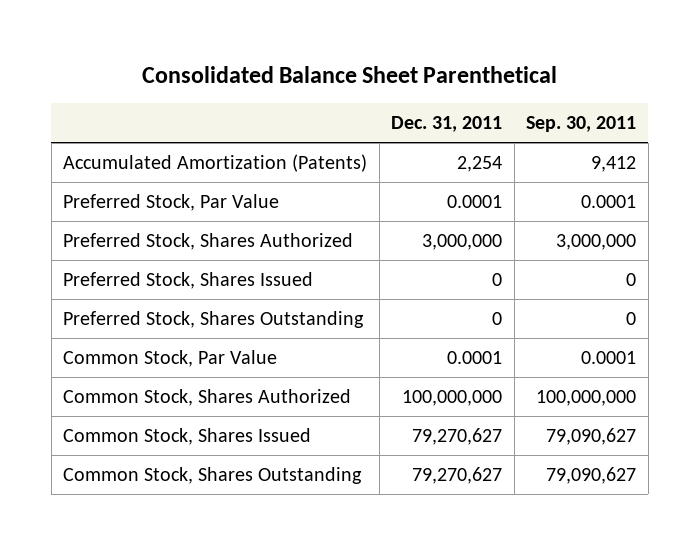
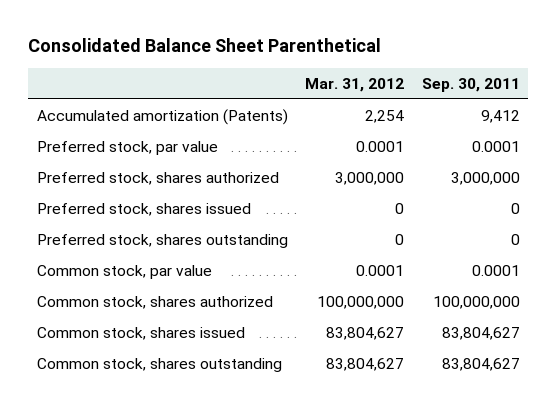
- | Dec. 31, 2011 | Sep. 30, 2011
+ | Mar. 31, 2012 | Sep. 30, 2011
- Accumulated Amortization (Patents) | 2,254 | 9,412
- Preferred Stock, Par Value | 0.0001 | 0.0001
- Preferred Stock, Shares Authorized | 3,000,000 | 3,000,000
- Preferred Stock, Shares Issued | 0 | 0
- Preferred Stock, Shares Outstanding | 0 | 0
- Common Stock, Par Value | 0.0001 | 0.0001
- Common Stock, Shares Authorized | 100,000,000 | 100,000,000
- Common Stock, Shares Issued | 79,270,627 | 79,090,627
- Common Stock, Shares Outstanding | 79,270,627 | 79,090,627
+ Accumulated amortization (Patents) | 2,254 | 9,412
+ Preferred stock, par value | 0.0001 | 0.0001
+ Preferred stock, shares authorized | 3,000,000 | 3,000,000
+ Preferred stock, shares issued | 0 | 0
+ Preferred stock, shares outstanding | 0 | 0
+ Common stock, par value | 0.0001 | 0.0001
+ Common stock, shares authorized | 100,000,000 | 100,000,000
+ Common stock, shares issued | 83,804,627 | 83,804,627
+ Common stock, shares outstanding | 83,804,627 | 83,804,627

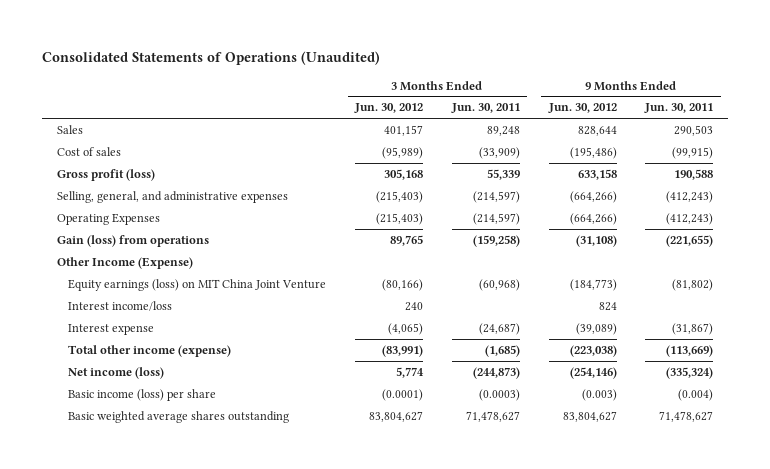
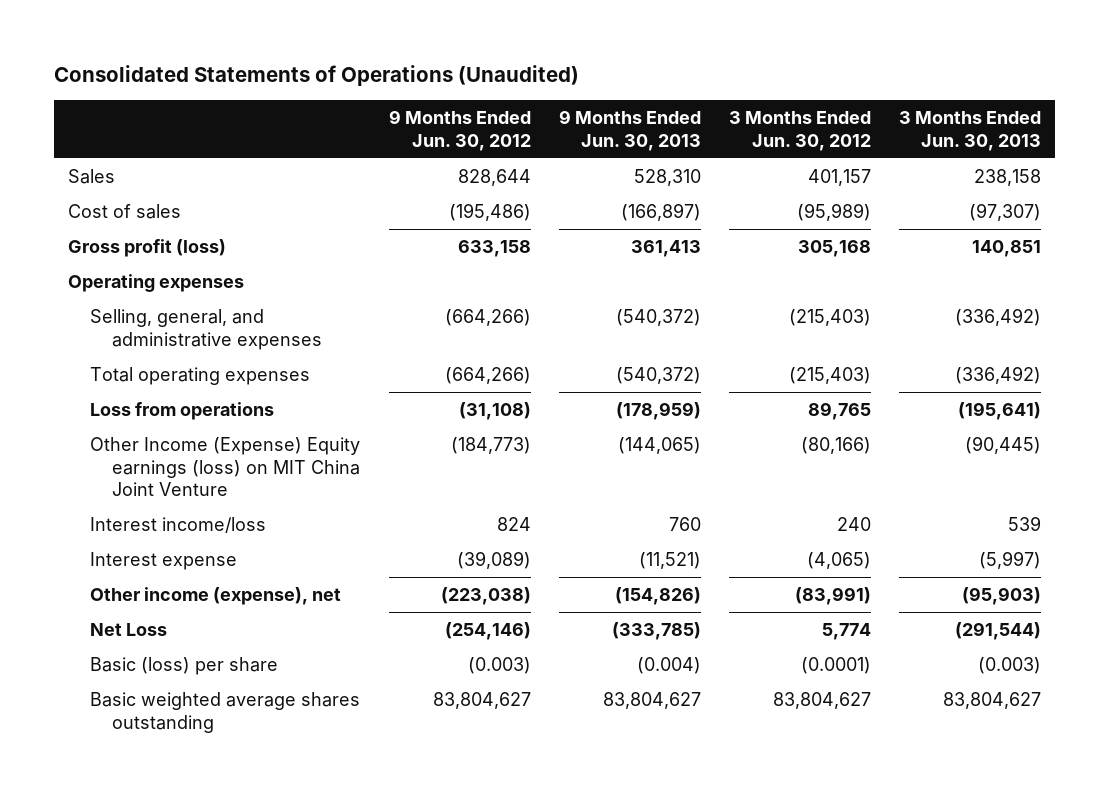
- | 3 Months Ended Jun. 30, 2012 | 3 Months Ended Jun. 30, 2011 | 9 Months Ended Jun. 30, 2012 | 9 Months Ended Jun. 30, 2011
+ | 9 Months Ended Jun. 30, 2012 | 9 Months Ended Jun. 30, 2013 | 3 Months Ended Jun. 30, 2012 | 3 Months Ended Jun. 30, 2013
+ Operating expenses
- Operating Expenses | (215,403) | (214,597) | (664,266) | (412,243)
- Gain (loss) from operations | 89,765 | (159,258) | (31,108) | (221,655)
- Other Income (Expense)
- Equity earnings (loss) on MIT China Joint Venture | (80,166) | (60,968) | (184,773) | (81,802)
+ Total operating expenses | (664,266) | (540,372) | (215,403) | (336,492)
+ Loss from operations | (31,108) | (178,959) | 89,765 | (195,641)
+ Other Income (Expense) Equity earnings (loss) on MIT China Joint Venture | (184,773) | (144,065) | (80,166) | (90,445)
- Total other income (expense) | (83,991) | (1,685) | (223,038) | (113,669)
- Net income (loss) | 5,774 | (244,873) | (254,146) | (335,324)
- Basic income (loss) per share | (0.0001) | (0.0003) | (0.003) | (0.004)
+ Other income (expense), net | (223,038) | (154,826) | (83,991) | (95,903)
+ Net Loss | (254,146) | (333,785) | 5,774 | (291,544)
+ Basic (loss) per share | (0.003) | (0.004) | (0.0001) | (0.003)

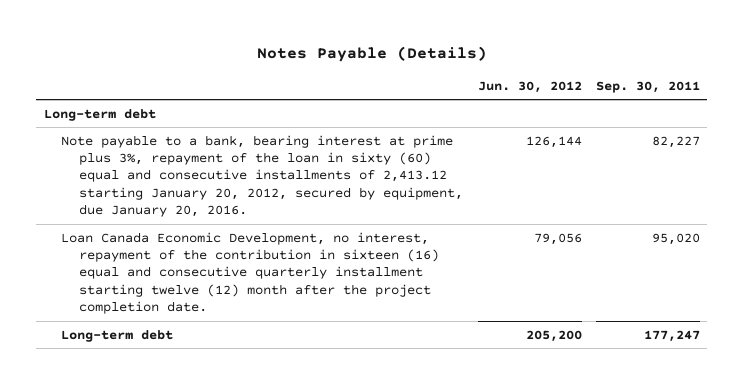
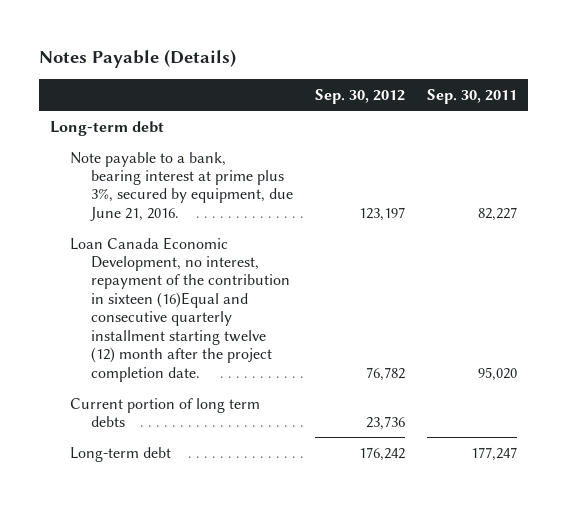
- | Jun. 30, 2012 | Sep. 30, 2011
+ | Sep. 30, 2012 | Sep. 30, 2011
- Note payable to a bank, bearing interest at prime plus 3%, repayment of the loan in sixty (60) equal and consecutive installments of 2,413.12 starting January 20, 2012, secured by equipment, due January 20, 2016. | 126,144 | 82,227
- Loan Canada Economic Development, no interest, repayment of the contribution in sixteen (16) equal and consecutive quarterly installment starting twelve (12) month after the project completion date. | 79,056 | 95,020
+ Note payable to a bank, bearing interest at prime plus 3%, secured by equipment, due June 21, 2016. | 123,197 | 82,227
+ Loan Canada Economic Development, no interest, repayment of the contribution in sixteen (16)Equal and consecutive quarterly installment starting twelve (12) month after the project completion date. | 76,782 | 95,020
+ Current portion of long term debts | 23,736 |

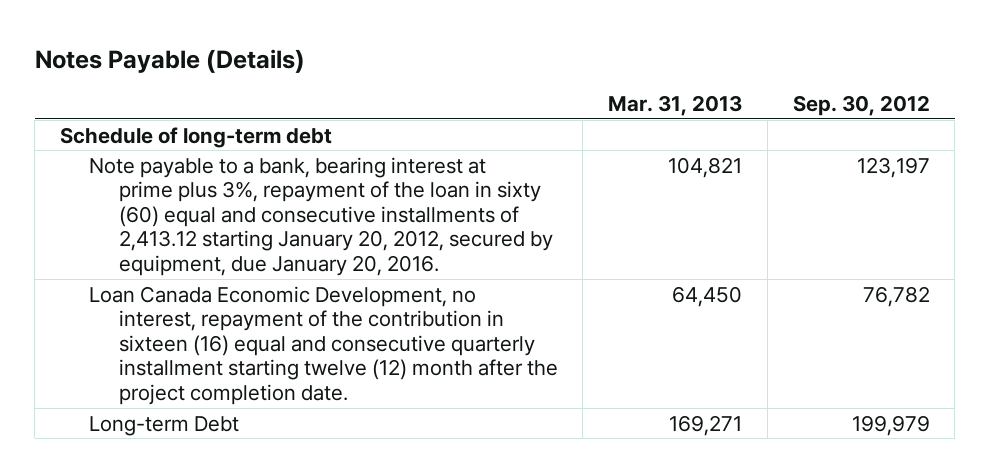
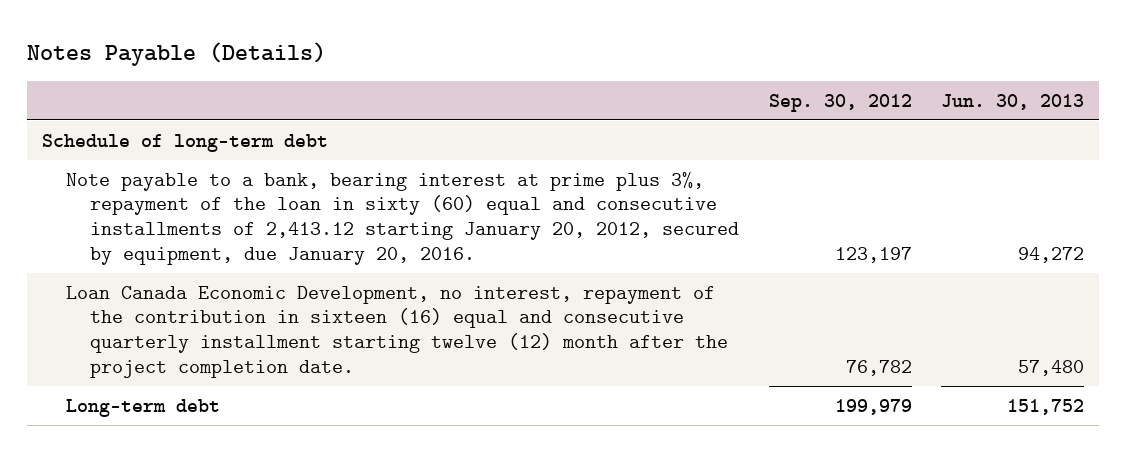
- | Mar. 31, 2013 | Sep. 30, 2012
+ | Sep. 30, 2012 | Jun. 30, 2013
- Long-term Debt | 169,271 | 199,979
+ Long-term debt | 199,979 | 151,752

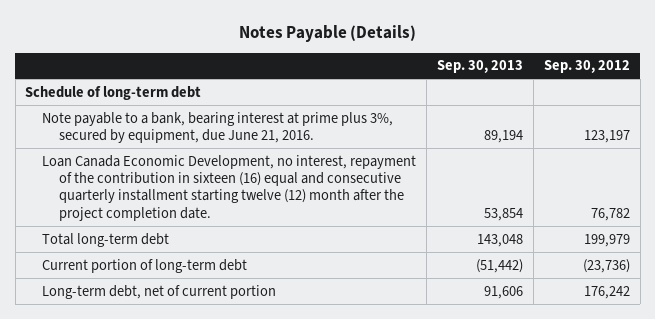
- | Sep. 30, 2012 | Jun. 30, 2013
+ | Sep. 30, 2013 | Sep. 30, 2012
- Note payable to a bank, bearing interest at prime plus 3%, repayment of the loan in sixty (60) equal and consecutive installments of 2,413.12 starting January 20, 2012, secured by equipment, due January 20, 2016. | 123,197 | 94,272
+ Note payable to a bank, bearing interest at prime plus 3%, secured by equipment, due June 21, 2016. | 89,194 | 123,197
- Long-term debt | 199,979 | 151,752
+ Total long-term debt | 143,048 | 199,979
+ Current portion of long-term debt | (51,442) | (23,736)
+ Long-term debt, net of current portion | 91,606 | 176,242

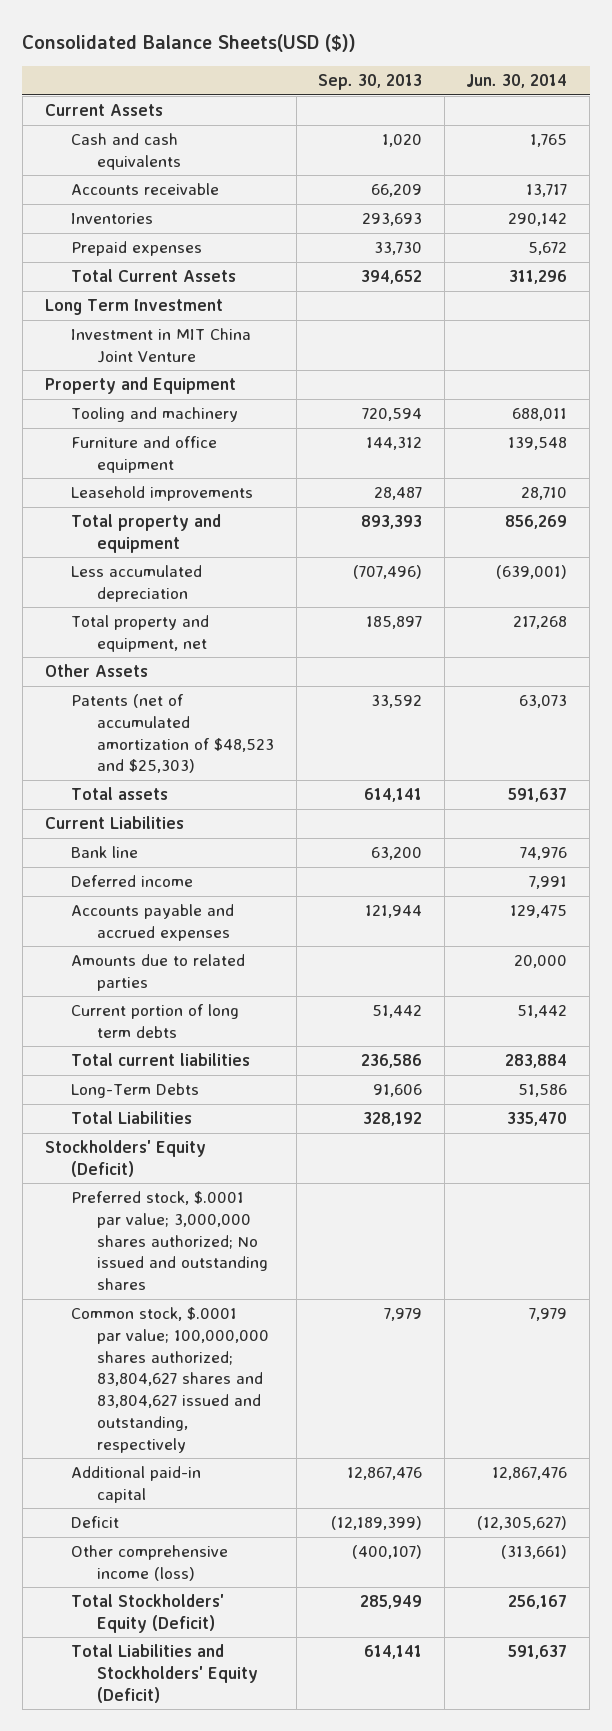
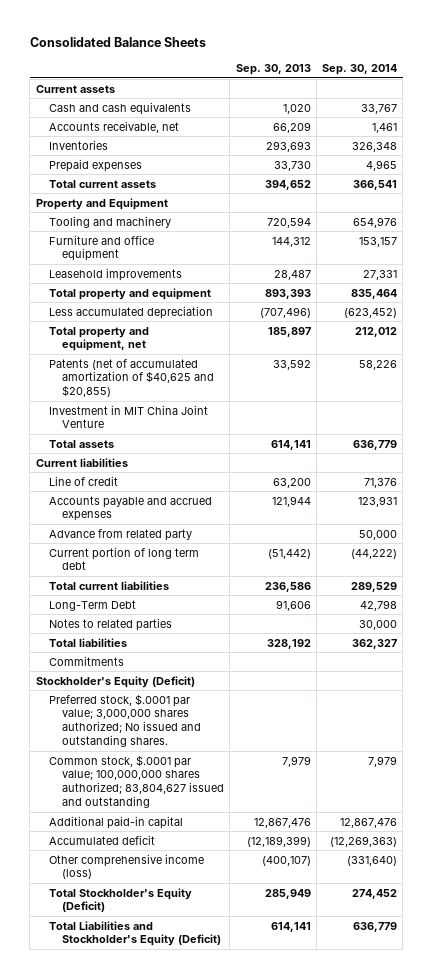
- Consolidated Balance Sheets(USD ($))
+ Consolidated Balance Sheets
- | Sep. 30, 2013 | Jun. 30, 2014
+ | Sep. 30, 2013 | Sep. 30, 2014
- Current Assets
+ Current assets
- Accounts receivable | 66,209 | 13,717
+ Accounts receivable, net | 66,209 | 1,461
- Total Current Assets | 394,652 | 311,296
- Long Term Investment
+ Total current assets | 394,652 | 366,541
- Other Assets
- Patents (net of accumulated amortization of $48,523 and $25,303) | 33,592 | 63,073
+ Patents (net of accumulated amortization of $40,625 and $20,855) | 33,592 | 58,226
moved down: Investment in MIT China Joint Venture
- Current Liabilities
- Bank line | 63,200 | 74,976
- Deferred income | | 7,991
+ Current liabilities
+ Line of credit | 63,200 | 71,376
- Amounts due to related parties | | 20,000
- Current portion of long term debts | 51,442 | 51,442
+ Advance from related party | | 50,000
+ Current portion of long term debt | (51,442) | (44,222)
- Long-Term Debts | 91,606 | 51,586
- Total Liabilities | 328,192 | 335,470
- Stockholders' Equity (Deficit)
- Preferred stock, $.0001 par value; 3,000,000 shares authorized; No issued and outstanding shares
- Common stock, $.0001 par value; 100,000,000 shares authorized; 83,804,627 shares and 83,804,627 issued and outstanding, respectively | 7,979 | 7,979
+ Long-Term Debt | 91,606 | 42,798
+ Notes to related parties | | 30,000
+ Total liabilities | 328,192 | 362,327
+ Commitments
+ Stockholder's Equity (Deficit)
+ Preferred stock, $.0001 par value; 3,000,000 shares authorized; No issued and outstanding shares.
+ Common stock, $.0001 par value; 100,000,000 shares authorized; 83,804,627 issued and outstanding | 7,979 | 7,979
- Deficit | (12,189,399) | (12,305,627)
+ Accumulated deficit | (12,189,399) | (12,269,363)
- Total Stockholders' Equity (Deficit) | 285,949 | 256,167
- Total Liabilities and Stockholders' Equity (Deficit) | 614,141 | 591,637
+ Total Stockholder's Equity (Deficit) | 285,949 | 274,452
+ Total Liabilities and Stockholder's Equity (Deficit) | 614,141 | 636,779

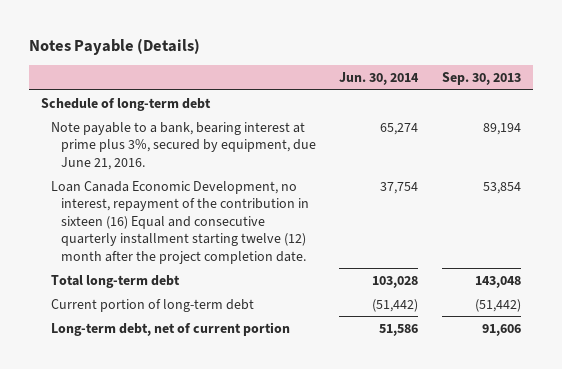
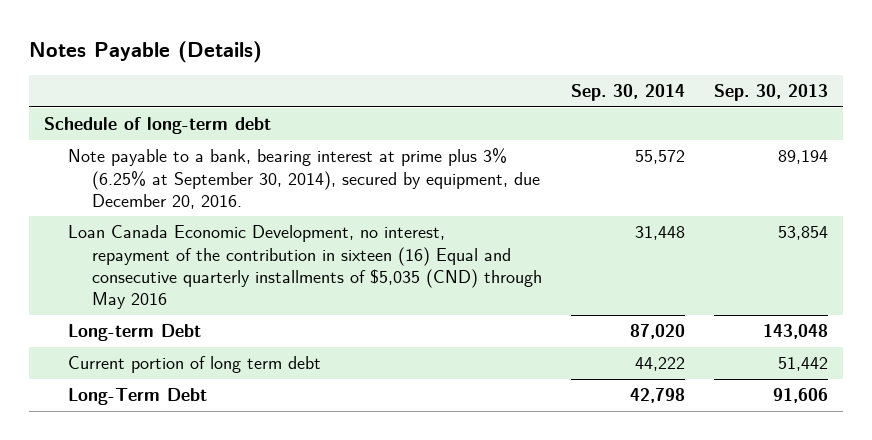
- | Jun. 30, 2014 | Sep. 30, 2013
+ | Sep. 30, 2014 | Sep. 30, 2013
- Note payable to a bank, bearing interest at prime plus 3%, secured by equipment, due June 21, 2016. | 65,274 | 89,194
- Loan Canada Economic Development, no interest, repayment of the contribution in sixteen (16) Equal and consecutive quarterly installment starting twelve (12) month after the project completion date. | 37,754 | 53,854
- Total long-term debt | 103,028 | 143,048
- Current portion of long-term debt | (51,442) | (51,442)
- Long-term debt, net of current portion | 51,586 | 91,606
+ Note payable to a bank, bearing interest at prime plus 3% (6.25% at September 30, 2014), secured by equipment, due December 20, 2016. | 55,572 | 89,194
+ Loan Canada Economic Development, no interest, repayment of the contribution in sixteen (16) Equal and consecutive quarterly installments of $5,035 (CND) through May 2016 | 31,448 | 53,854
+ Long-term Debt | 87,020 | 143,048
+ Current portion of long term debt | 44,222 | 51,442
+ Long-Term Debt | 42,798 | 91,606

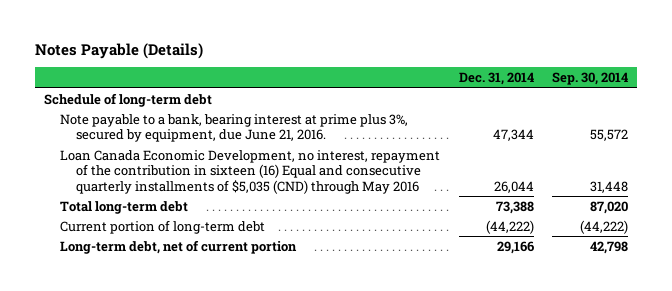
- | Sep. 30, 2014 | Sep. 30, 2013
+ | Dec. 31, 2014 | Sep. 30, 2014
- Note payable to a bank, bearing interest at prime plus 3% (6.25% at September 30, 2014), secured by equipment, due December 20, 2016. | 55,572 | 89,194
+ Note payable to a bank, bearing interest at prime plus 3%, secured by equipment, due June 21, 2016. | 47,344 | 55,572
- Long-term Debt | 87,020 | 143,048
- Current portion of long term debt | 44,222 | 51,442
- Long-Term Debt | 42,798 | 91,606
+ Total long-term debt | 73,388 | 87,020
+ Current portion of long-term debt | (44,222) | (44,222)
+ Long-term debt, net of current portion | 29,166 | 42,798

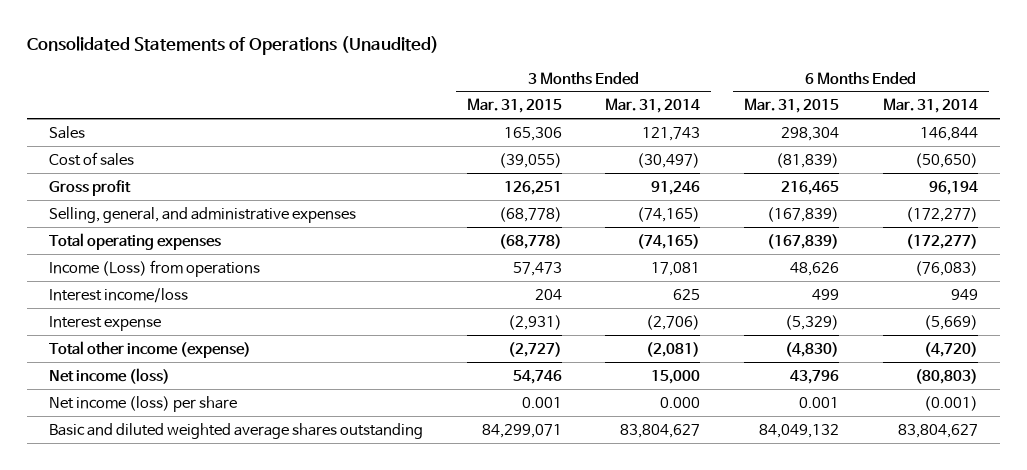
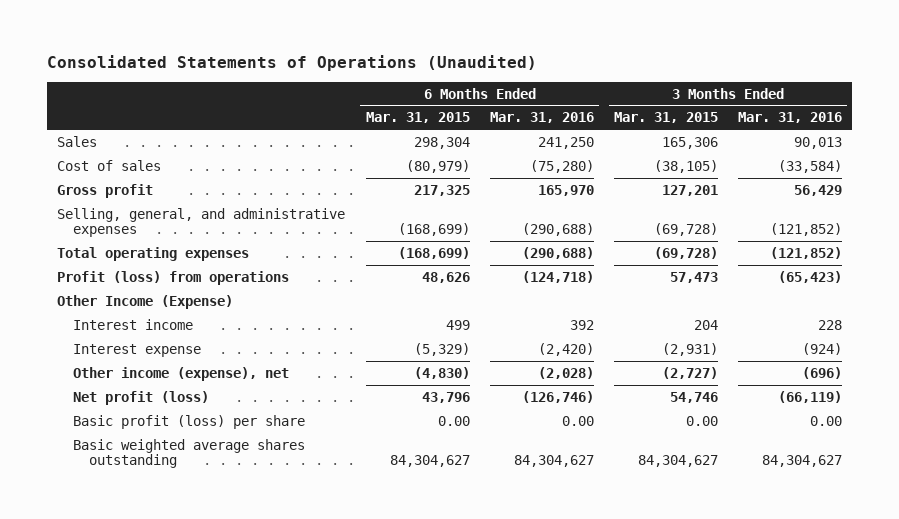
- | 3 Months Ended Mar. 31, 2015 | 3 Months Ended Mar. 31, 2014 | 6 Months Ended Mar. 31, 2015 | 6 Months Ended Mar. 31, 2014
+ | 6 Months Ended Mar. 31, 2015 | 6 Months Ended Mar. 31, 2016 | 3 Months Ended Mar. 31, 2015 | 3 Months Ended Mar. 31, 2016
- Cost of sales | (39,055) | (30,497) | (81,839) | (50,650)
- Gross profit | 126,251 | 91,246 | 216,465 | 96,194
- Selling, general, and administrative expenses | (68,778) | (74,165) | (167,839) | (172,277)
- Total operating expenses | (68,778) | (74,165) | (167,839) | (172,277)
- Income (Loss) from operations | 57,473 | 17,081 | 48,626 | (76,083)
- Interest income/loss | 204 | 625 | 499 | 949
+ Cost of sales | (80,979) | (75,280) | (38,105) | (33,584)
+ Gross profit | 217,325 | 165,970 | 127,201 | 56,429
+ Selling, general, and administrative expenses | (168,699) | (290,688) | (69,728) | (121,852)
+ Total operating expenses | (168,699) | (290,688) | (69,728) | (121,852)
+ Profit (loss) from operations | 48,626 | (124,718) | 57,473 | (65,423)
+ Other Income (Expense)
+ Interest income | 499 | 392 | 204 | 228
- Total other income (expense) | (2,727) | (2,081) | (4,830) | (4,720)
- Net income (loss) | 54,746 | 15,000 | 43,796 | (80,803)
- Net income (loss) per share | 0.001 | 0.000 | 0.001 | (0.001)
- Basic and diluted weighted average shares outstanding | 84,299,071 | 83,804,627 | 84,049,132 | 83,804,627
+ Other income (expense), net | (4,830) | (2,028) | (2,727) | (696)
+ Net profit (loss) | 43,796 | (126,746) | 54,746 | (66,119)
+ Basic profit (loss) per share | 0.00 | 0.00 | 0.00 | 0.00
+ Basic weighted average shares outstanding | 84,304,627 | 84,304,627 | 84,304,627 | 84,304,627

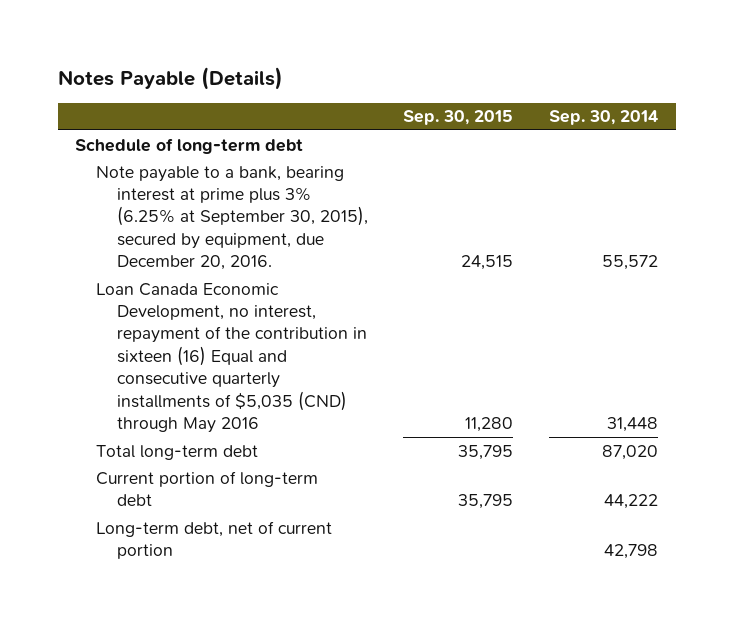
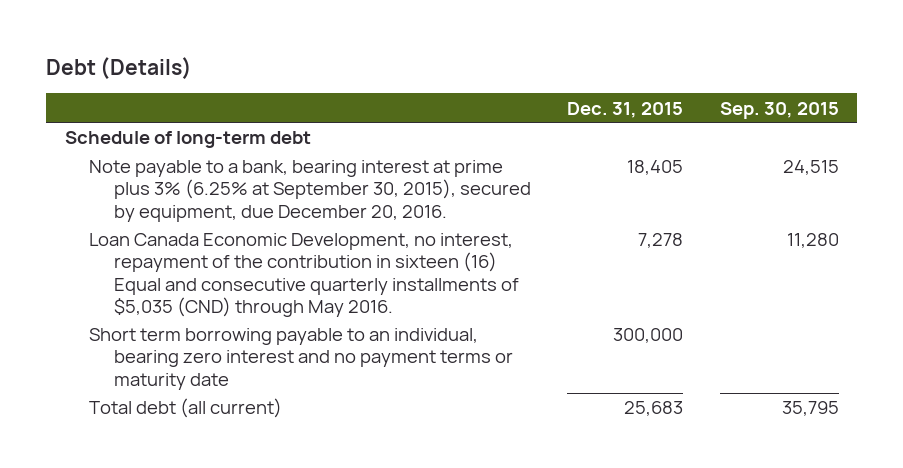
- Notes Payable (Details)
+ Debt (Details)
- | Sep. 30, 2015 | Sep. 30, 2014
+ | Dec. 31, 2015 | Sep. 30, 2015
- Loan Canada Economic Development, no interest, repayment of the contribution in sixteen (16) Equal and consecutive quarterly installments of $5,035 (CND) through May 2016 | 11,280 | 31,448
- Total long-term debt | 35,795 | 87,020
- Current portion of long-term debt | 35,795 | 44,222
- Long-term debt, net of current portion | | 42,798
+ Loan Canada Economic Development, no interest, repayment of the contribution in sixteen (16) Equal and consecutive quarterly installments of $5,035 (CND) through May 2016. | 7,278 | 11,280
+ Short term borrowing payable to an individual, bearing zero interest and no payment terms or maturity date | 300,000 |
+ Total debt (all current) | 25,683 | 35,795

